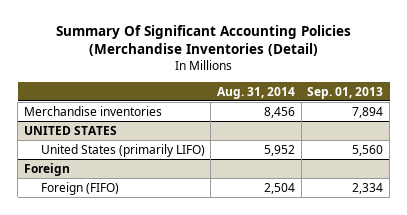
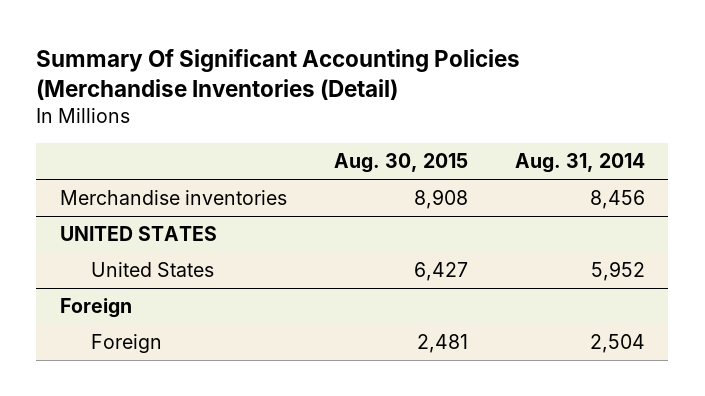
- | Aug. 31, 2014 | Sep. 01, 2013
+ | Aug. 30, 2015 | Aug. 31, 2014
@ UNITED STATES
- United States (primarily LIFO) | 5,952 | 5,560
+ United States | 6,427 | 5,952
@ Foreign
- Foreign (FIFO) | 2,504 | 2,334
+ Foreign | 2,481 | 2,504

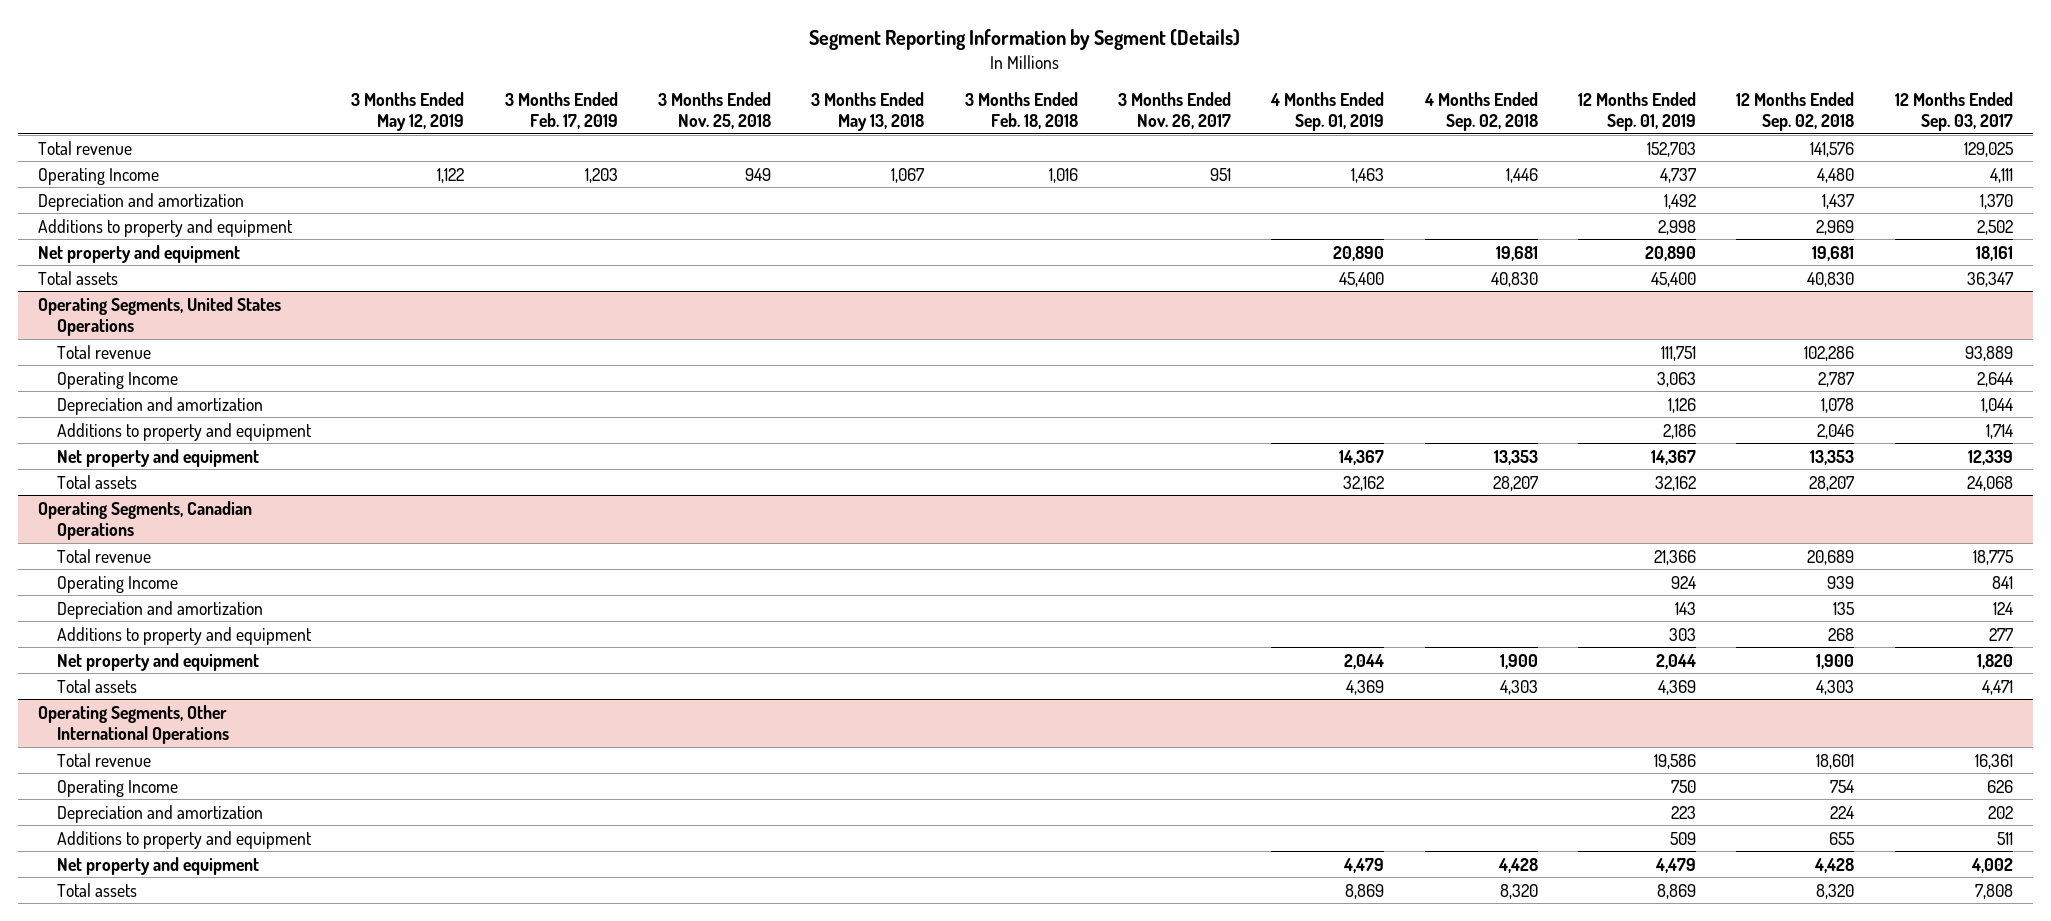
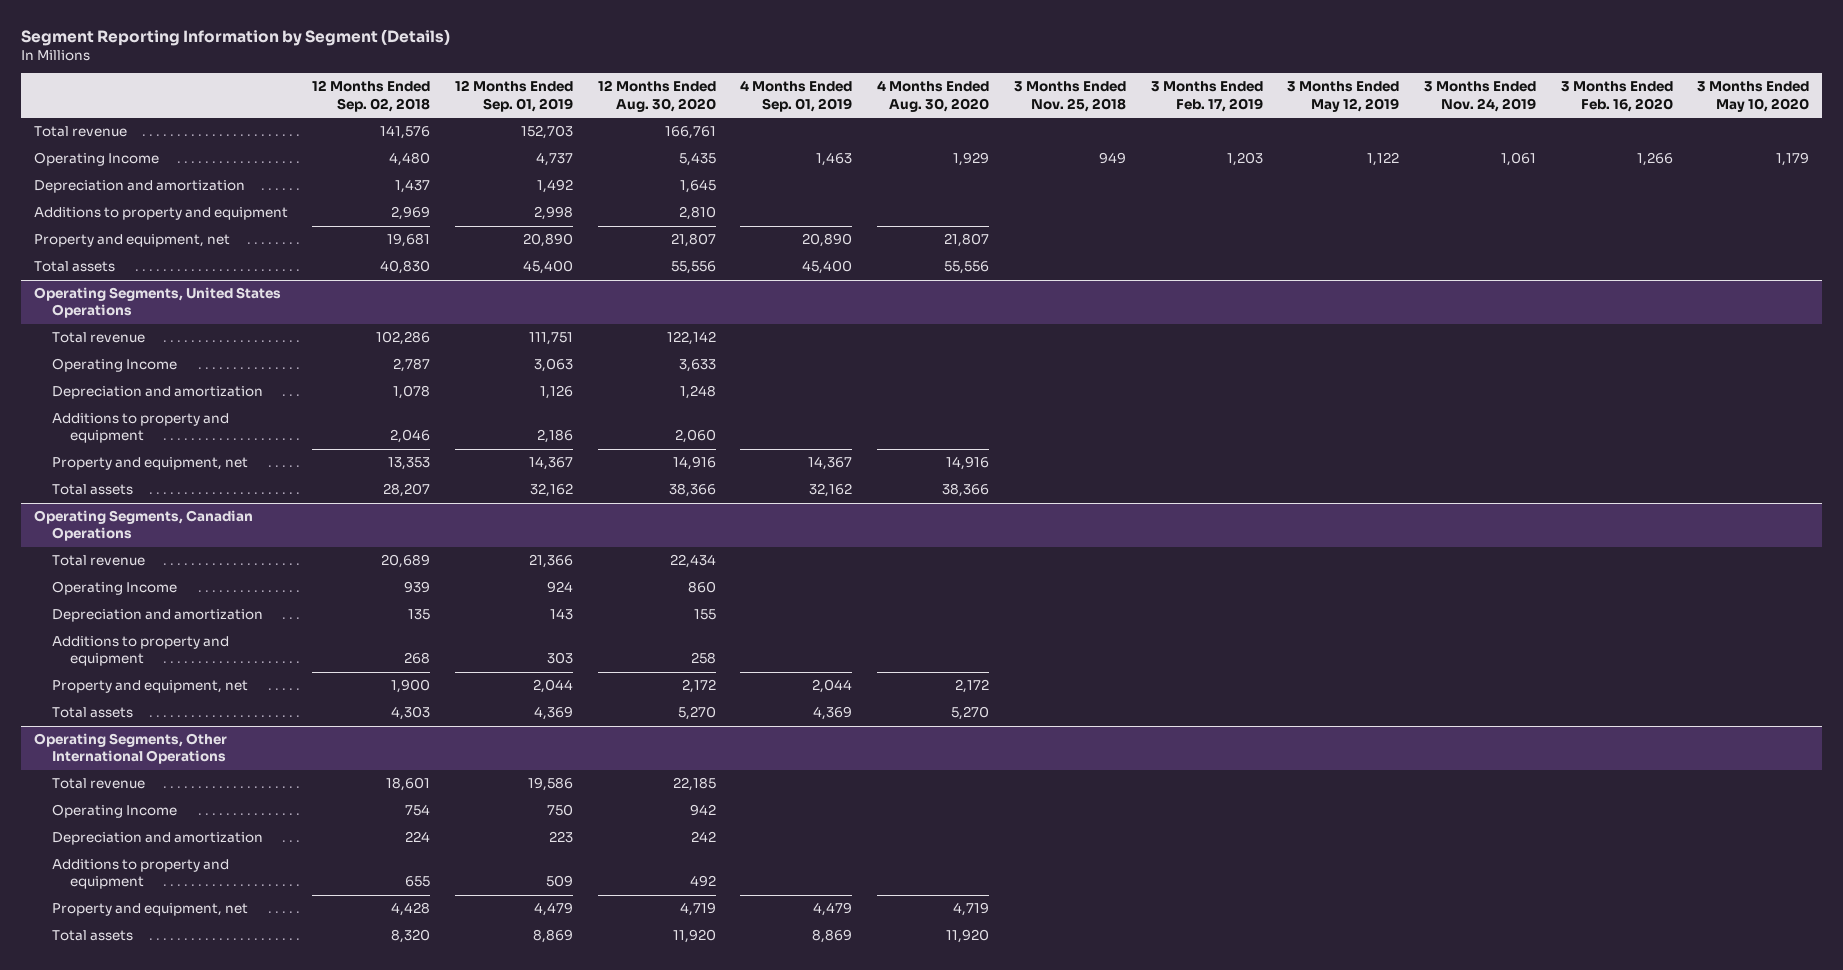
- | 3 Months Ended May 12, 2019 | 3 Months Ended Feb. 17, 2019 | 3 Months Ended Nov. 25, 2018 | 3 Months Ended May 13, 2018 | 3 Months Ended Feb. 18, 2018 | 3 Months Ended Nov. 26, 2017 | 4 Months Ended Sep. 01, 2019 | 4 Months Ended Sep. 02, 2018 | 12 Months Ended Sep. 01, 2019 | 12 Months Ended Sep. 02, 2018 | 12 Months Ended Sep. 03, 2017
+ | 12 Months Ended Sep. 02, 2018 | 12 Months Ended Sep. 01, 2019 | 12 Months Ended Aug. 30, 2020 | 4 Months Ended Sep. 01, 2019 | 4 Months Ended Aug. 30, 2020 | 3 Months Ended Nov. 25, 2018 | 3 Months Ended Feb. 17, 2019 | 3 Months Ended May 12, 2019 | 3 Months Ended Nov. 24, 2019 | 3 Months Ended Feb. 16, 2020 | 3 Months Ended May 10, 2020
- Net property and equipment | | | | | | | 20,890 | 19,681 | 20,890 | 19,681 | 18,161
+ Property and equipment, net | 19,681 | 20,890 | 21,807 | 20,890 | 21,807 | | | | | |
@ Operating Segments, United States Operations
- Net property and equipment | | | | | | | 14,367 | 13,353 | 14,367 | 13,353 | 12,339
+ Property and equipment, net | 13,353 | 14,367 | 14,916 | 14,367 | 14,916 | | | | | |
@ Operating Segments, Canadian Operations
- Net property and equipment | | | | | | | 2,044 | 1,900 | 2,044 | 1,900 | 1,820
+ Property and equipment, net | 1,900 | 2,044 | 2,172 | 2,044 | 2,172 | | | | | |
@ Operating Segments, Other International Operations
- Net property and equipment | | | | | | | 4,479 | 4,428 | 4,479 | 4,428 | 4,002
+ Property and equipment, net | 4,428 | 4,479 | 4,719 | 4,479 | 4,719 | | | | | |

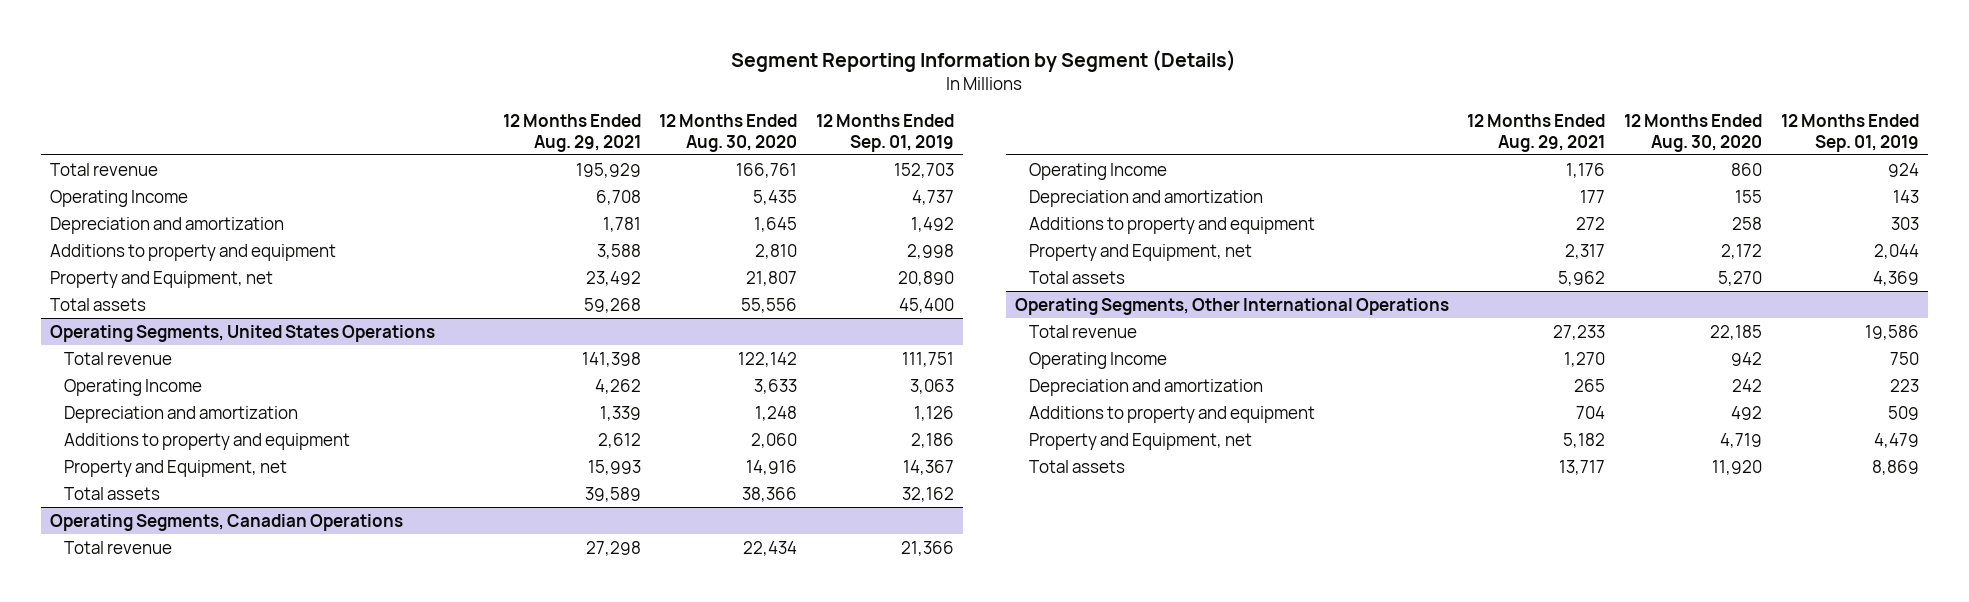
- | 12 Months Ended Sep. 02, 2018 | 12 Months Ended Sep. 01, 2019 | 12 Months Ended Aug. 30, 2020 | 4 Months Ended Sep. 01, 2019 | 4 Months Ended Aug. 30, 2020 | 3 Months Ended Nov. 25, 2018 | 3 Months Ended Feb. 17, 2019 | 3 Months Ended May 12, 2019 | 3 Months Ended Nov. 24, 2019 | 3 Months Ended Feb. 16, 2020 | 3 Months Ended May 10, 2020
+ | 12 Months Ended Aug. 29, 2021 | 12 Months Ended Aug. 30, 2020 | 12 Months Ended Sep. 01, 2019
- Property and equipment, net | 19,681 | 20,890 | 21,807 | 20,890 | 21,807 | | | | | |
+ Property and Equipment, net | 23,492 | 21,807 | 20,890
@ Operating Segments, United States Operations
- Property and equipment, net | 13,353 | 14,367 | 14,916 | 14,367 | 14,916 | | | | | |
+ Property and Equipment, net | 15,993 | 14,916 | 14,367
@ Operating Segments, Canadian Operations
- Property and equipment, net | 1,900 | 2,044 | 2,172 | 2,044 | 2,172 | | | | | |
+ Property and Equipment, net | 2,317 | 2,172 | 2,044
@ Operating Segments, Other International Operations
- Property and equipment, net | 4,428 | 4,479 | 4,719 | 4,479 | 4,719 | | | | | |
+ Property and Equipment, net | 5,182 | 4,719 | 4,479

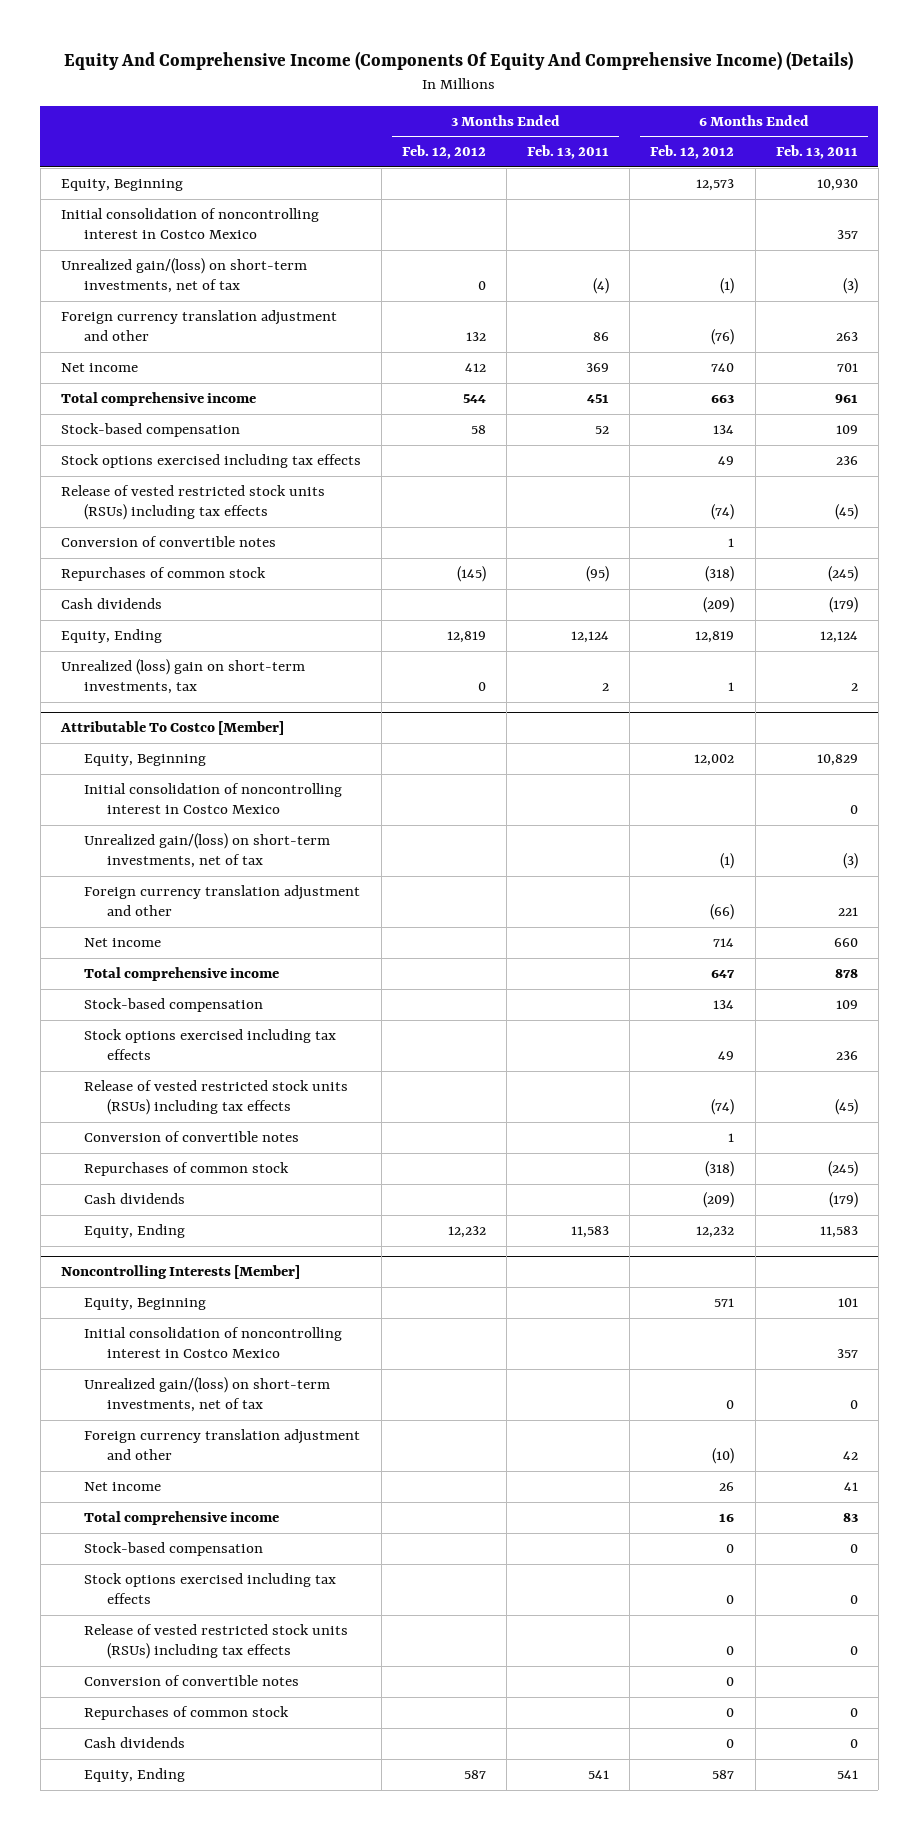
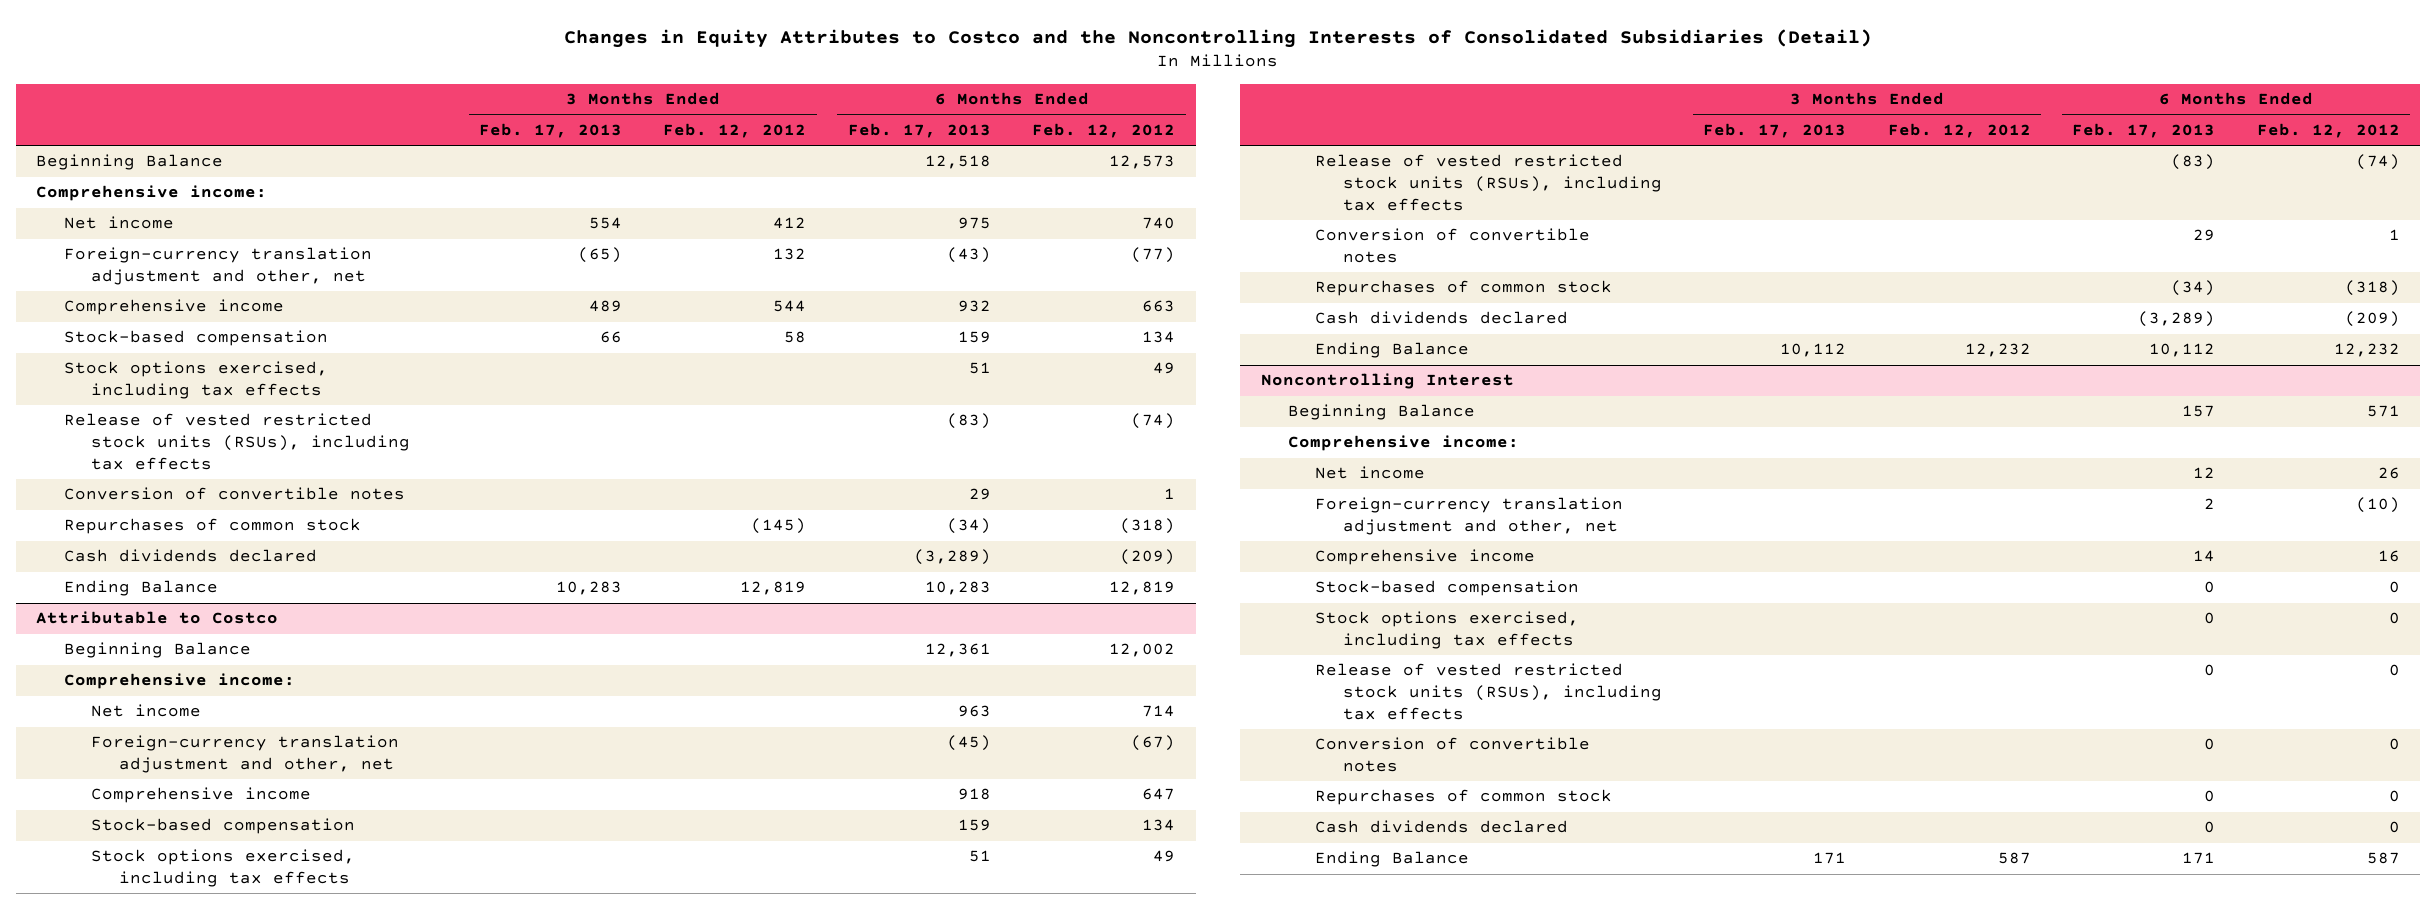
- Equity And Comprehensive Income (Components Of Equity And Comprehensive Income) (Details)
+ Changes in Equity Attributes to Costco and the Noncontrolling Interests of Consolidated Subsidiaries (Detail)
- | 3 Months Ended Feb. 12, 2012 | 3 Months Ended Feb. 13, 2011 | 6 Months Ended Feb. 12, 2012 | 6 Months Ended Feb. 13, 2011
+ | 3 Months Ended Feb. 17, 2013 | 3 Months Ended Feb. 12, 2012 | 6 Months Ended Feb. 17, 2013 | 6 Months Ended Feb. 12, 2012
- Equity, Beginning | | | 12,573 | 10,930
- Initial consolidation of noncontrolling interest in Costco Mexico | | | | 357
- Unrealized gain/(loss) on short-term investments, net of tax | 0 | (4) | (1) | (3)
- Foreign currency translation adjustment and other | 132 | 86 | (76) | 263
+ Beginning Balance | | | 12,518 | 12,573
+ Comprehensive income:
- Total comprehensive income | 544 | 451 | 663 | 961
+ Foreign-currency translation adjustment and other, net | (65) | 132 | (43) | (77)
+ Comprehensive income | 489 | 544 | 932 | 663
- Stock options exercised including tax effects | | | 49 | 236
- Release of vested restricted stock units (RSUs) including tax effects | | | (74) | (45)
+ Stock options exercised, including tax effects | | | 51 | 49
+ Release of vested restricted stock units (RSUs), including tax effects | | | (83) | (74)
- Cash dividends | | | (209) | (179)
- Equity, Ending | 12,819 | 12,124 | 12,819 | 12,124
- Unrealized (loss) gain on short-term investments, tax | 0 | 2 | 1 | 2
- Attributable To Costco [Member]
- Equity, Beginning | | | 12,002 | 10,829
- Initial consolidation of noncontrolling interest in Costco Mexico | | | | 0
- Unrealized gain/(loss) on short-term investments, net of tax | | | (1) | (3)
- Foreign currency translation adjustment and other | | | (66) | 221
+ Cash dividends declared | | | (3,289) | (209)
+ Ending Balance | 10,283 | 12,819 | 10,283 | 12,819
+ Attributable to Costco
+ Beginning Balance | | | 12,361 | 12,002
+ Comprehensive income:
- Total comprehensive income | | | 647 | 878
+ Foreign-currency translation adjustment and other, net | | | (45) | (67)
+ Comprehensive income | | | 918 | 647
- Stock options exercised including tax effects | | | 49 | 236
- Release of vested restricted stock units (RSUs) including tax effects | | | (74) | (45)
+ Stock options exercised, including tax effects | | | 51 | 49
+ Release of vested restricted stock units (RSUs), including tax effects | | | (83) | (74)
- Cash dividends | | | (209) | (179)
- Equity, Ending | 12,232 | 11,583 | 12,232 | 11,583
- Noncontrolling Interests [Member]
- Equity, Beginning | | | 571 | 101
- Initial consolidation of noncontrolling interest in Costco Mexico | | | | 357
- Unrealized gain/(loss) on short-term investments, net of tax | | | 0 | 0
- Foreign currency translation adjustment and other | | | (10) | 42
+ Cash dividends declared | | | (3,289) | (209)
+ Ending Balance | 10,112 | 12,232 | 10,112 | 12,232
+ Noncontrolling Interest
+ Beginning Balance | | | 157 | 571
+ Comprehensive income:
- Total comprehensive income | | | 16 | 83
+ Foreign-currency translation adjustment and other, net | | | 2 | (10)
+ Comprehensive income | | | 14 | 16
- Stock options exercised including tax effects | | | 0 | 0
- Release of vested restricted stock units (RSUs) including tax effects | | | 0 | 0
+ Stock options exercised, including tax effects | | | 0 | 0
+ Release of vested restricted stock units (RSUs), including tax effects | | | 0 | 0
- Cash dividends | | | 0 | 0
- Equity, Ending | 587 | 541 | 587 | 541
+ Cash dividends declared | | | 0 | 0
+ Ending Balance | 171 | 587 | 171 | 587

